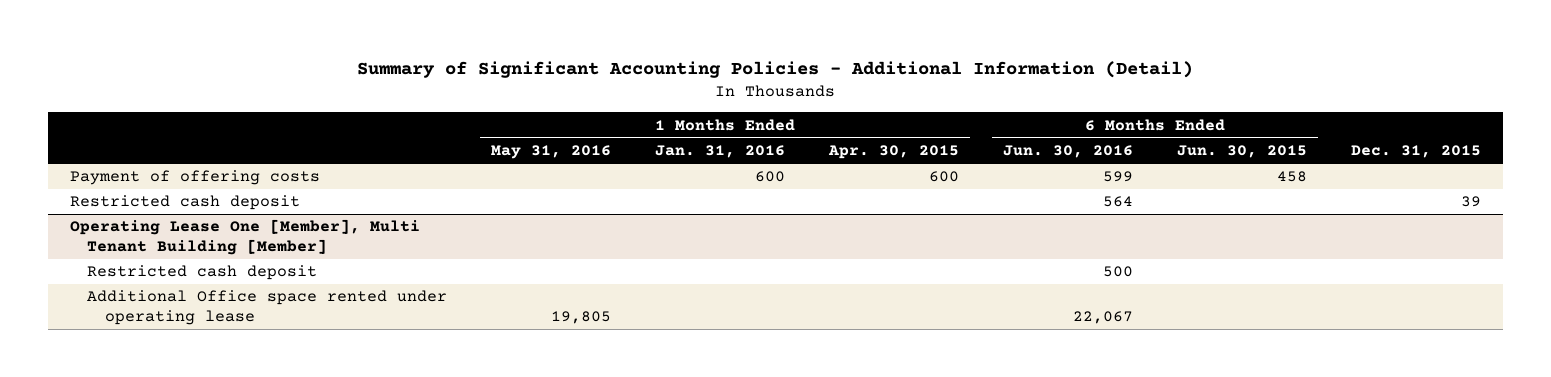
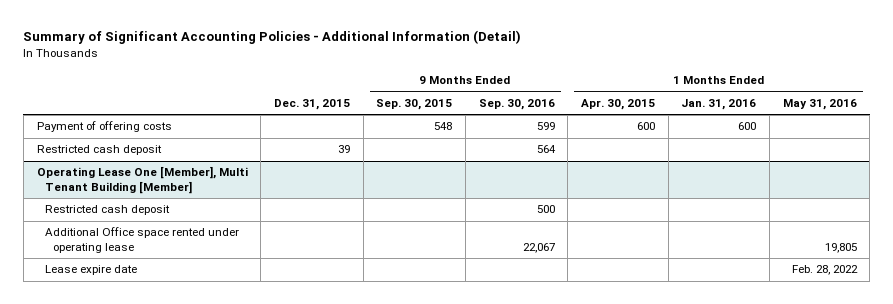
- | 1 Months Ended May 31, 2016 | 1 Months Ended Jan. 31, 2016 | 1 Months Ended Apr. 30, 2015 | 6 Months Ended Jun. 30, 2016 | 6 Months Ended Jun. 30, 2015 | Dec. 31, 2015
+ | Dec. 31, 2015 | 9 Months Ended Sep. 30, 2015 | 9 Months Ended Sep. 30, 2016 | 1 Months Ended Apr. 30, 2015 | 1 Months Ended Jan. 31, 2016 | 1 Months Ended May 31, 2016
@ Operating Lease One [Member], Multi Tenant Building [Member]
+ Lease expire date | | | | | | Feb. 28, 2022

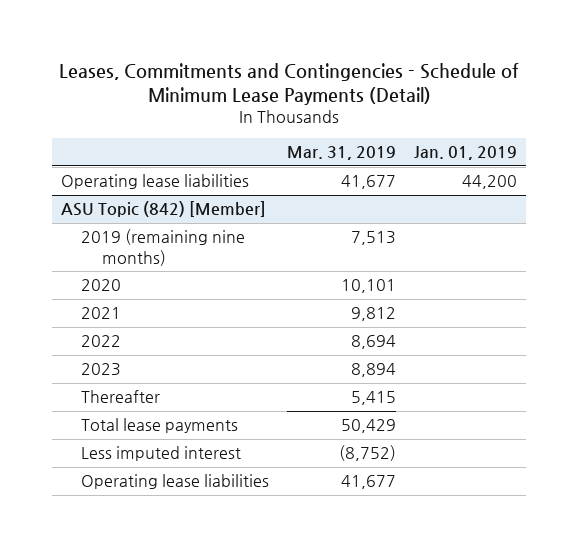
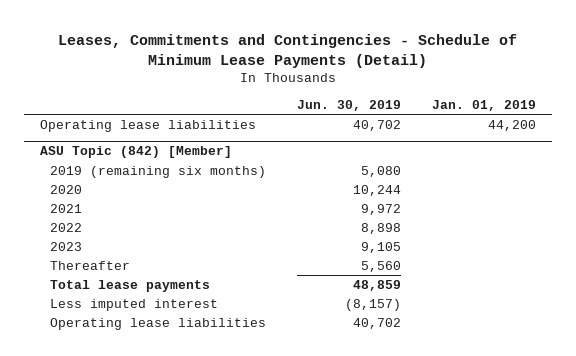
- | Mar. 31, 2019 | Jan. 01, 2019
+ | Jun. 30, 2019 | Jan. 01, 2019
@ ASU Topic (842) [Member]
- 2019 (remaining nine months) | 7,513 |
+ 2019 (remaining six months) | 5,080 |

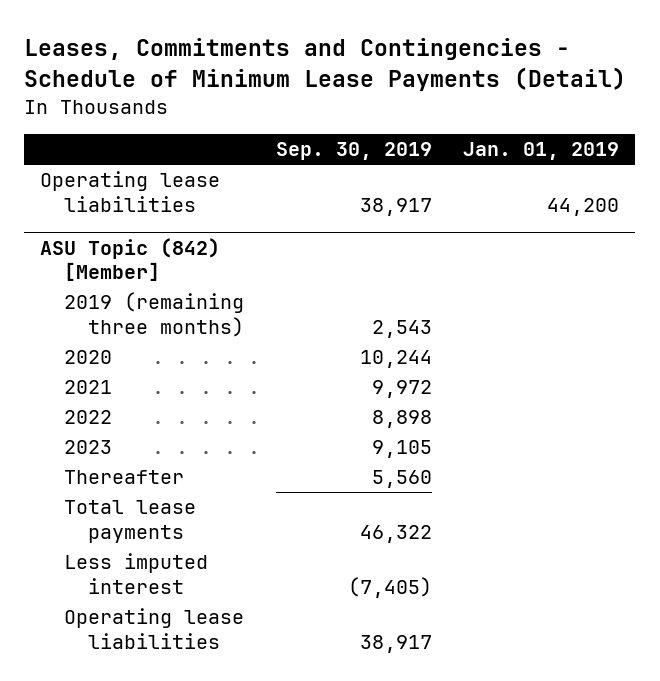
- | Jun. 30, 2019 | Jan. 01, 2019
+ | Sep. 30, 2019 | Jan. 01, 2019
@ ASU Topic (842) [Member]
- 2019 (remaining six months) | 5,080 |
+ 2019 (remaining three months) | 2,543 |

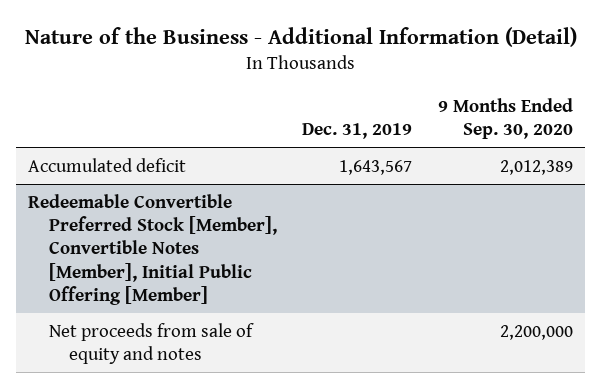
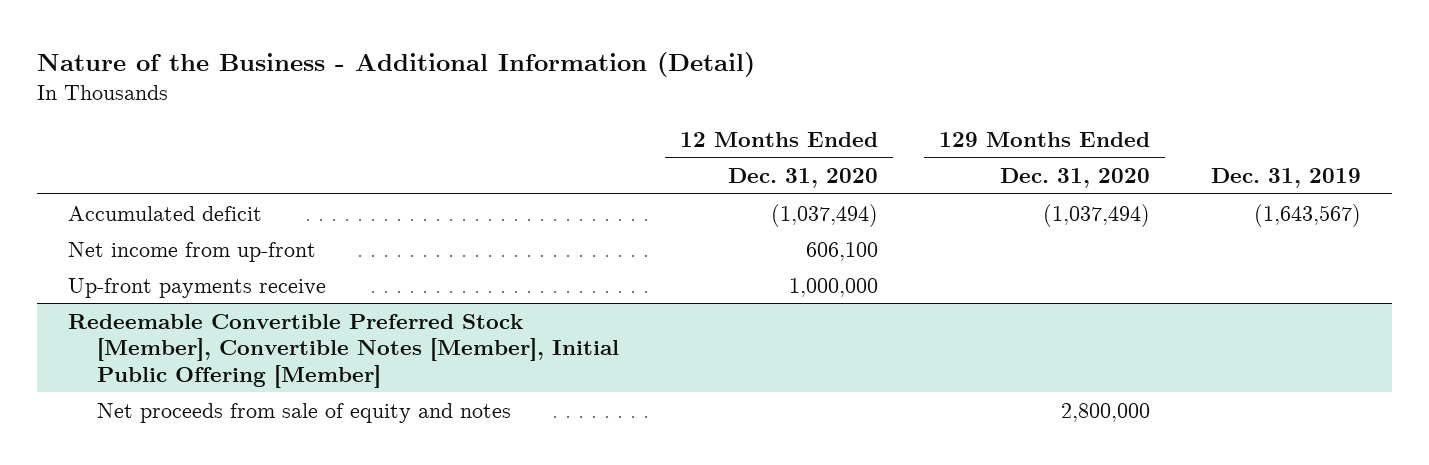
- | Dec. 31, 2019 | 9 Months Ended Sep. 30, 2020
+ | 12 Months Ended Dec. 31, 2020 | 129 Months Ended Dec. 31, 2020 | Dec. 31, 2019
- Accumulated deficit | 1,643,567 | 2,012,389
+ Accumulated deficit | (1,037,494) | (1,037,494) | (1,643,567)
+ Net income from up-front | 606,100 | |
+ Up-front payments receive | 1,000,000 | |

